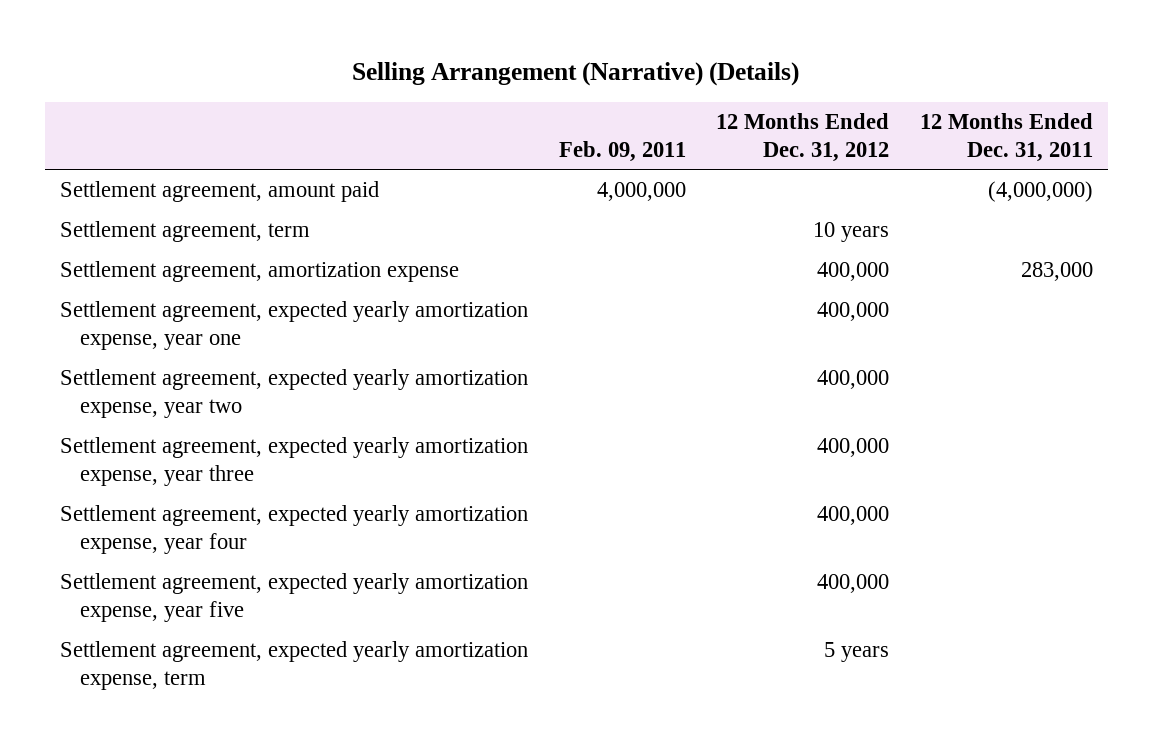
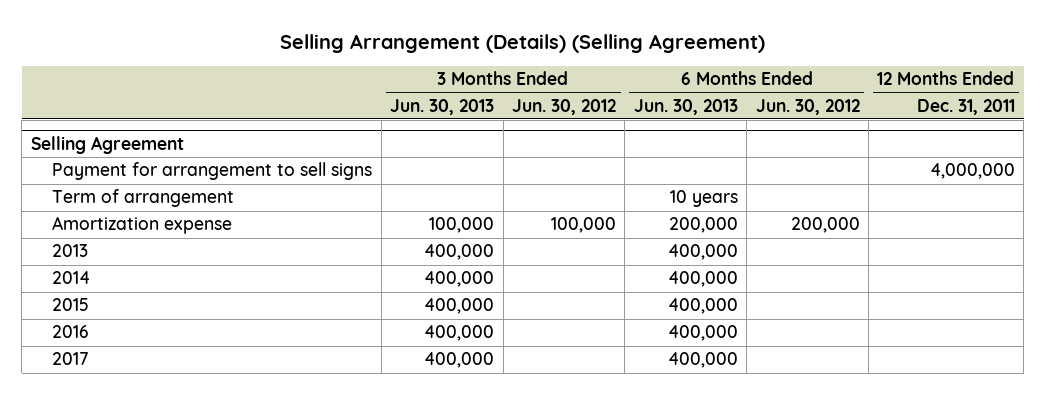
- Selling Arrangement (Narrative) (Details)
+ Selling Arrangement (Details) (Selling Agreement)
- | Feb. 09, 2011 | 12 Months Ended Dec. 31, 2012 | 12 Months Ended Dec. 31, 2011
+ | 3 Months Ended Jun. 30, 2013 | 3 Months Ended Jun. 30, 2012 | 6 Months Ended Jun. 30, 2013 | 6 Months Ended Jun. 30, 2012 | 12 Months Ended Dec. 31, 2011
- Settlement agreement, amount paid | 4,000,000 | | (4,000,000)
- Settlement agreement, term | | 10 years |
- Settlement agreement, amortization expense | | 400,000 | 283,000
- Settlement agreement, expected yearly amortization expense, year one | | 400,000 |
- Settlement agreement, expected yearly amortization expense, year two | | 400,000 |
- Settlement agreement, expected yearly amortization expense, year three | | 400,000 |
- Settlement agreement, expected yearly amortization expense, year four | | 400,000 |
- Settlement agreement, expected yearly amortization expense, year five | | 400,000 |
- Settlement agreement, expected yearly amortization expense, term | | 5 years |
+ Selling Agreement
+ Payment for arrangement to sell signs | | | | | 4,000,000
+ Term of arrangement | | | 10 years | |
+ Amortization expense | 100,000 | 100,000 | 200,000 | 200,000 |
+ 2013 | 400,000 | | 400,000 | |
+ 2014 | 400,000 | | 400,000 | |
+ 2015 | 400,000 | | 400,000 | |
+ 2016 | 400,000 | | 400,000 | |
+ 2017 | 400,000 | | 400,000 | |

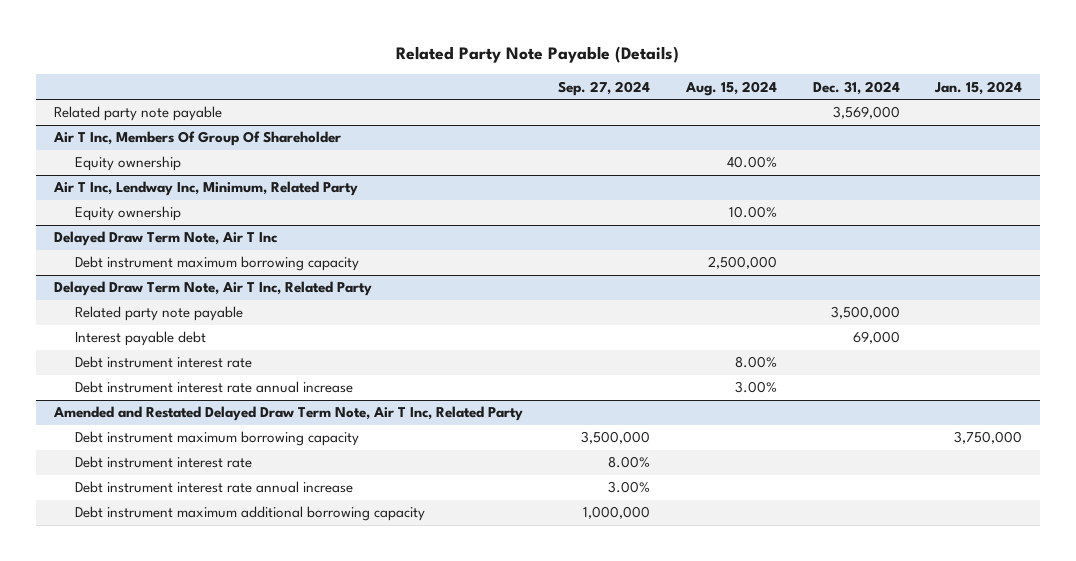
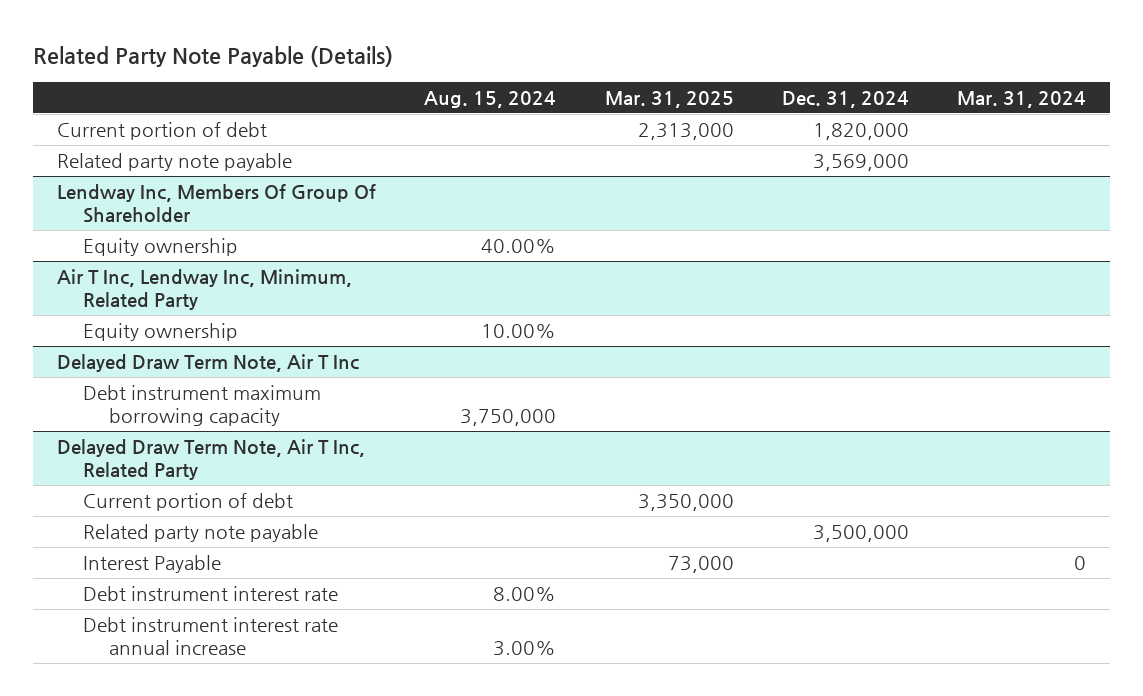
- | Sep. 27, 2024 | Aug. 15, 2024 | Dec. 31, 2024 | Jan. 15, 2024
+ | Aug. 15, 2024 | Mar. 31, 2025 | Dec. 31, 2024 | Mar. 31, 2024
+ Current portion of debt | | 2,313,000 | 1,820,000 |
- Air T Inc, Members Of Group Of Shareholder
+ Lendway Inc, Members Of Group Of Shareholder
@ Delayed Draw Term Note, Air T Inc
- Debt instrument maximum borrowing capacity | | 2,500,000 | |
+ Debt instrument maximum borrowing capacity | 3,750,000 | | |
@ Delayed Draw Term Note, Air T Inc, Related Party
+ Current portion of debt | | 3,350,000 | |
- Interest payable debt | | | 69,000 |
+ Interest Payable | | 73,000 | | 0
- Amended and Restated Delayed Draw Term Note, Air T Inc, Related Party
- Debt instrument maximum borrowing capacity | 3,500,000 | | | 3,750,000
- Debt instrument interest rate | 8.00% | | |
- Debt instrument interest rate annual increase | 3.00% | | |
- Debt instrument maximum additional borrowing capacity | 1,000,000 | | |

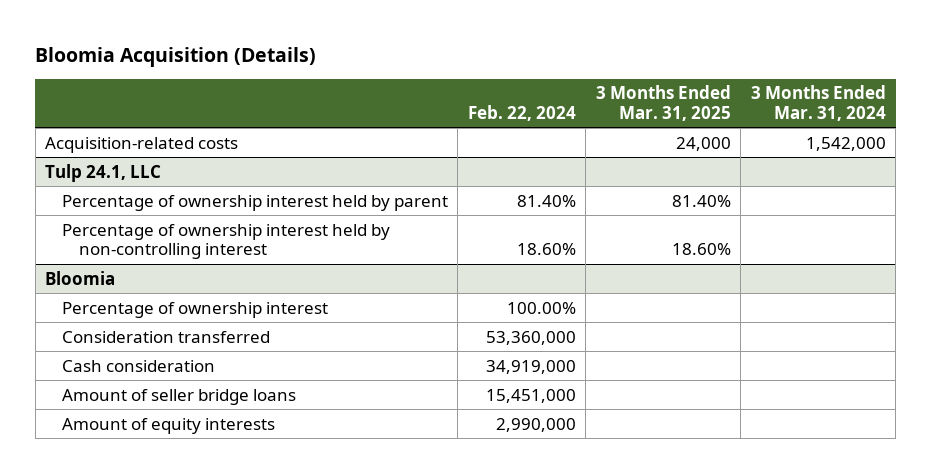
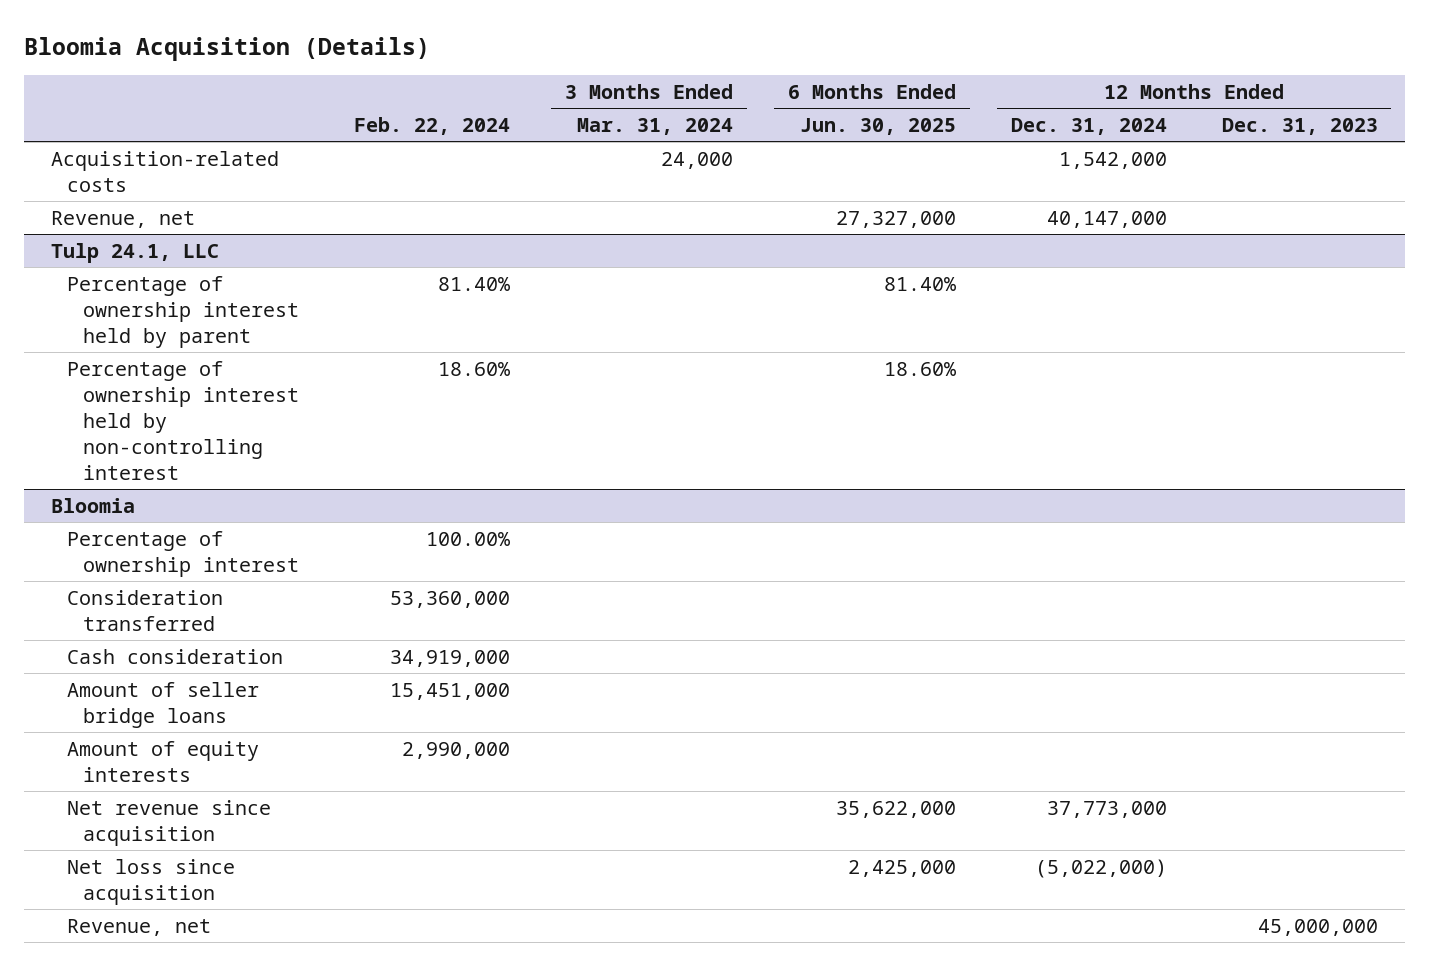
- | Feb. 22, 2024 | 3 Months Ended Mar. 31, 2025 | 3 Months Ended Mar. 31, 2024
+ | Feb. 22, 2024 | 3 Months Ended Mar. 31, 2024 | 6 Months Ended Jun. 30, 2025 | 12 Months Ended Dec. 31, 2024 | 12 Months Ended Dec. 31, 2023
- Acquisition-related costs | | 24,000 | 1,542,000
+ Acquisition-related costs | | 24,000 | | 1,542,000 |
+ Revenue, net | | | 27,327,000 | 40,147,000 |
@ Bloomia
+ Net revenue since acquisition | | | 35,622,000 | 37,773,000 |
+ Net loss since acquisition | | | 2,425,000 | (5,022,000) |
+ Revenue, net | | | | | 45,000,000

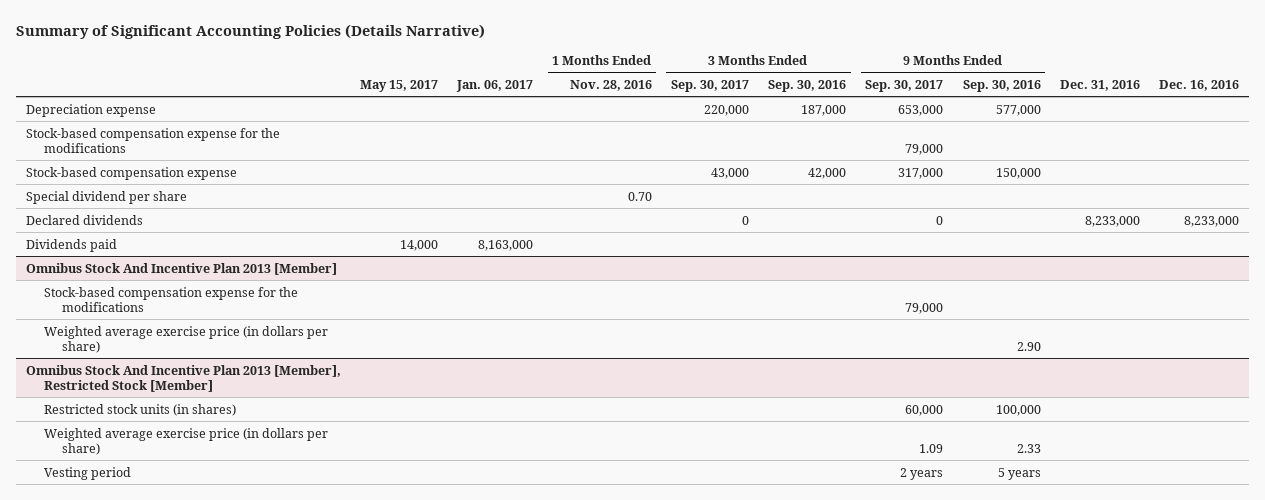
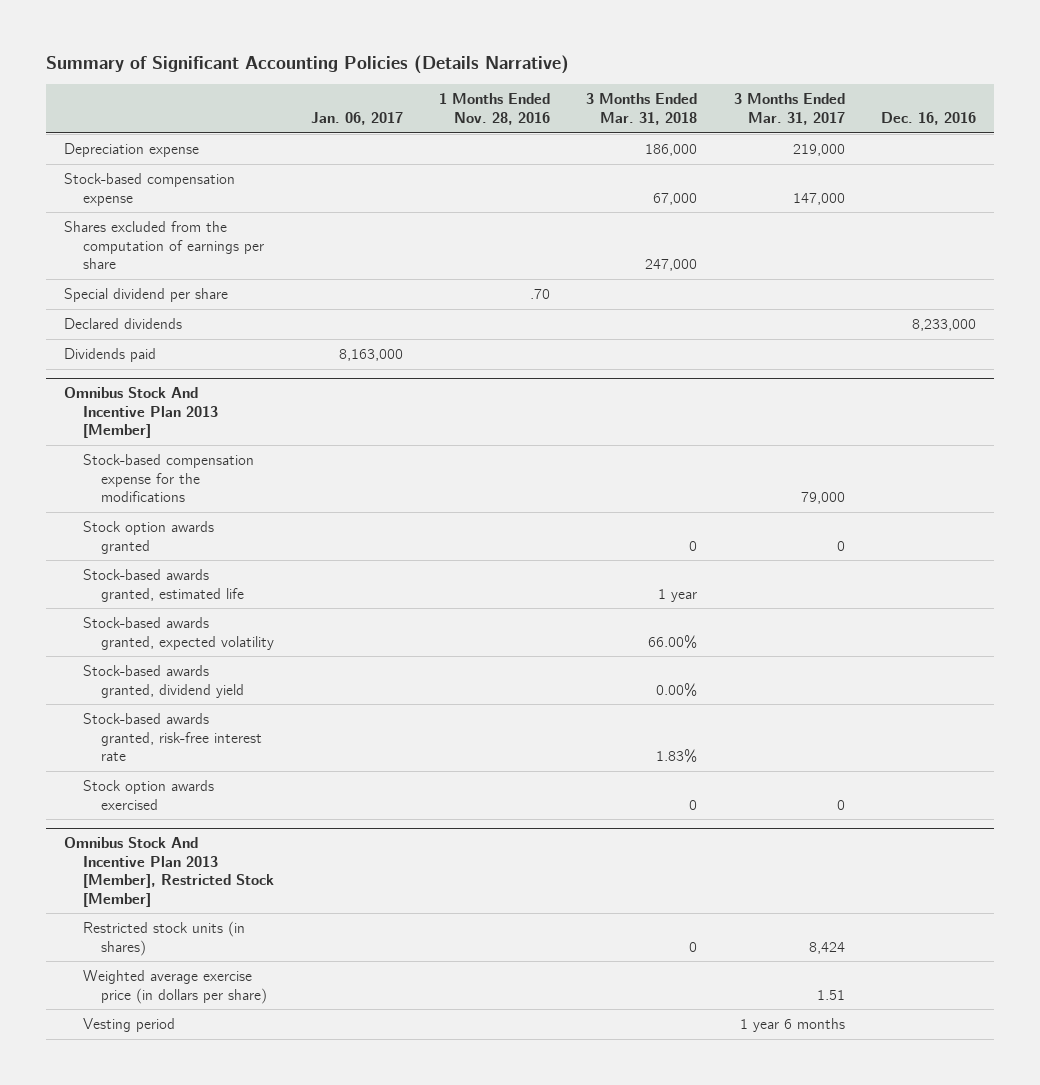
- | May 15, 2017 | Jan. 06, 2017 | 1 Months Ended Nov. 28, 2016 | 3 Months Ended Sep. 30, 2017 | 3 Months Ended Sep. 30, 2016 | 9 Months Ended Sep. 30, 2017 | 9 Months Ended Sep. 30, 2016 | Dec. 31, 2016 | Dec. 16, 2016
+ | Jan. 06, 2017 | 1 Months Ended Nov. 28, 2016 | 3 Months Ended Mar. 31, 2018 | 3 Months Ended Mar. 31, 2017 | Dec. 16, 2016
- Stock-based compensation expense for the modifications | | | | | | 79,000 | | |
- Special dividend per share | | | 0.70 | | | | | |
+ Shares excluded from the computation of earnings per share | | | 247,000 | |
+ Special dividend per share | | .70 | | |
@ Omnibus Stock And Incentive Plan 2013 [Member]
- Weighted average exercise price (in dollars per share) | | | | | | | 2.90 | |
+ Stock option awards granted | | | 0 | 0 |
+ Stock-based awards granted, estimated life | | | 1 year | |
+ Stock-based awards granted, expected volatility | | | 66.00% | |
+ Stock-based awards granted, dividend yield | | | 0.00% | |
+ Stock-based awards granted, risk-free interest rate | | | 1.83% | |
+ Stock option awards exercised | | | 0 | 0 |

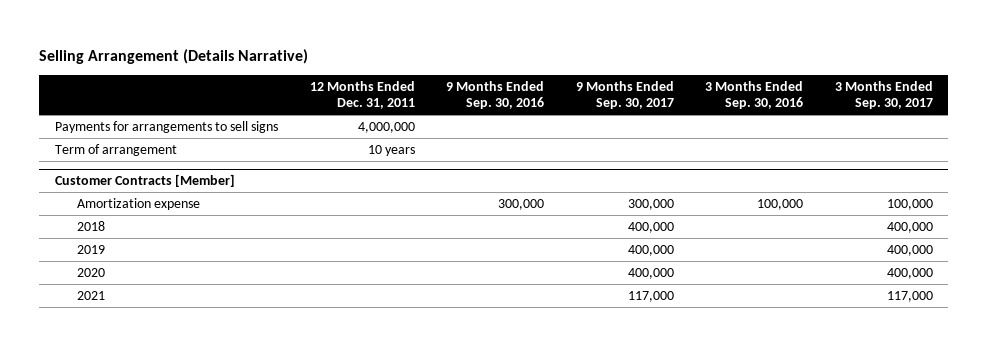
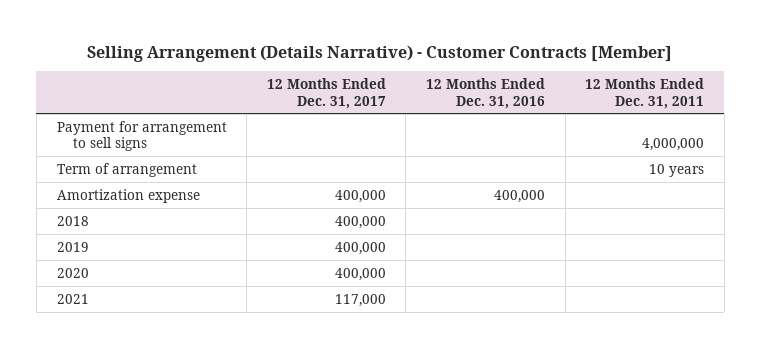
- Selling Arrangement (Details Narrative)
+ Selling Arrangement (Details Narrative) - Customer Contracts [Member]
- | 12 Months Ended Dec. 31, 2011 | 9 Months Ended Sep. 30, 2016 | 9 Months Ended Sep. 30, 2017 | 3 Months Ended Sep. 30, 2016 | 3 Months Ended Sep. 30, 2017
+ | 12 Months Ended Dec. 31, 2017 | 12 Months Ended Dec. 31, 2016 | 12 Months Ended Dec. 31, 2011
- Payments for arrangements to sell signs | 4,000,000 | | | |
+ Payment for arrangement to sell signs | | | 4,000,000
- Customer Contracts [Member]
- Amortization expense | | 300,000 | 300,000 | 100,000 | 100,000
- 2018 | | | 400,000 | | 400,000
- 2019 | | | 400,000 | | 400,000
- 2020 | | | 400,000 | | 400,000
- 2021 | | | 117,000 | | 117,000
+ Amortization expense | 400,000 | 400,000 |
+ 2018 | 400,000 | |
+ 2019 | 400,000 | |
+ 2020 | 400,000 | |
+ 2021 | 117,000 | |

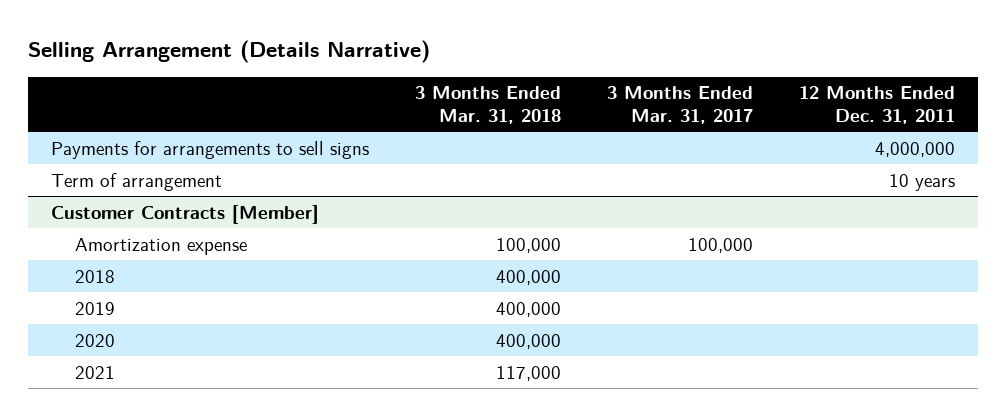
- Selling Arrangement (Details Narrative) - Customer Contracts [Member]
+ Selling Arrangement (Details Narrative)
- | 12 Months Ended Dec. 31, 2017 | 12 Months Ended Dec. 31, 2016 | 12 Months Ended Dec. 31, 2011
+ | 3 Months Ended Mar. 31, 2018 | 3 Months Ended Mar. 31, 2017 | 12 Months Ended Dec. 31, 2011
- Payment for arrangement to sell signs | | | 4,000,000
+ Payments for arrangements to sell signs | | | 4,000,000
- Amortization expense | 400,000 | 400,000 |
- 2018 | 400,000 | |
- 2019 | 400,000 | |
- 2020 | 400,000 | |
- 2021 | 117,000 | |
+ Customer Contracts [Member]
+ Amortization expense | 100,000 | 100,000 |
+ 2018 | 400,000 | |
+ 2019 | 400,000 | |
+ 2020 | 400,000 | |
+ 2021 | 117,000 | |

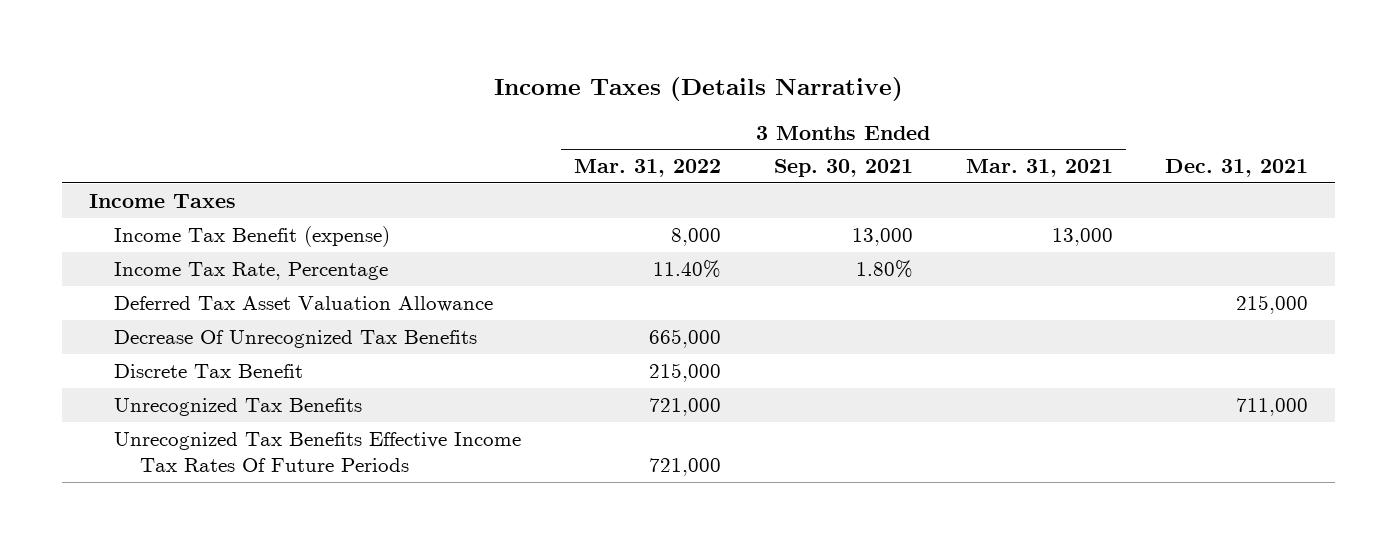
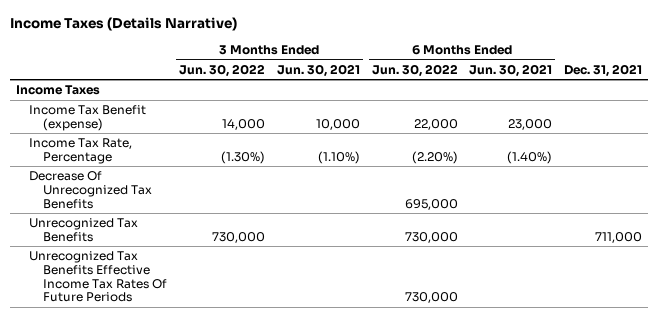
- | 3 Months Ended Mar. 31, 2022 | 3 Months Ended Sep. 30, 2021 | 3 Months Ended Mar. 31, 2021 | Dec. 31, 2021
+ | 3 Months Ended Jun. 30, 2022 | 3 Months Ended Jun. 30, 2021 | 6 Months Ended Jun. 30, 2022 | 6 Months Ended Jun. 30, 2021 | Dec. 31, 2021
- Deferred Tax Asset Valuation Allowance | | | | 215,000
- Discrete Tax Benefit | 215,000 | | |

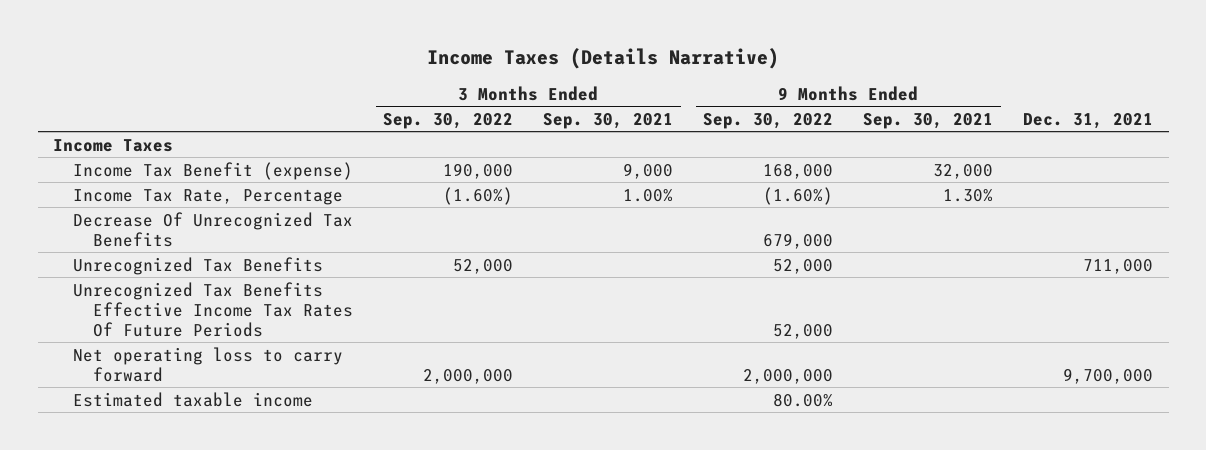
- | 3 Months Ended Jun. 30, 2022 | 3 Months Ended Jun. 30, 2021 | 6 Months Ended Jun. 30, 2022 | 6 Months Ended Jun. 30, 2021 | Dec. 31, 2021
+ | 3 Months Ended Sep. 30, 2022 | 3 Months Ended Sep. 30, 2021 | 9 Months Ended Sep. 30, 2022 | 9 Months Ended Sep. 30, 2021 | Dec. 31, 2021
+ Net operating loss to carry forward | 2,000,000 | | 2,000,000 | | 9,700,000
+ Estimated taxable income | | | 80.00% | |

